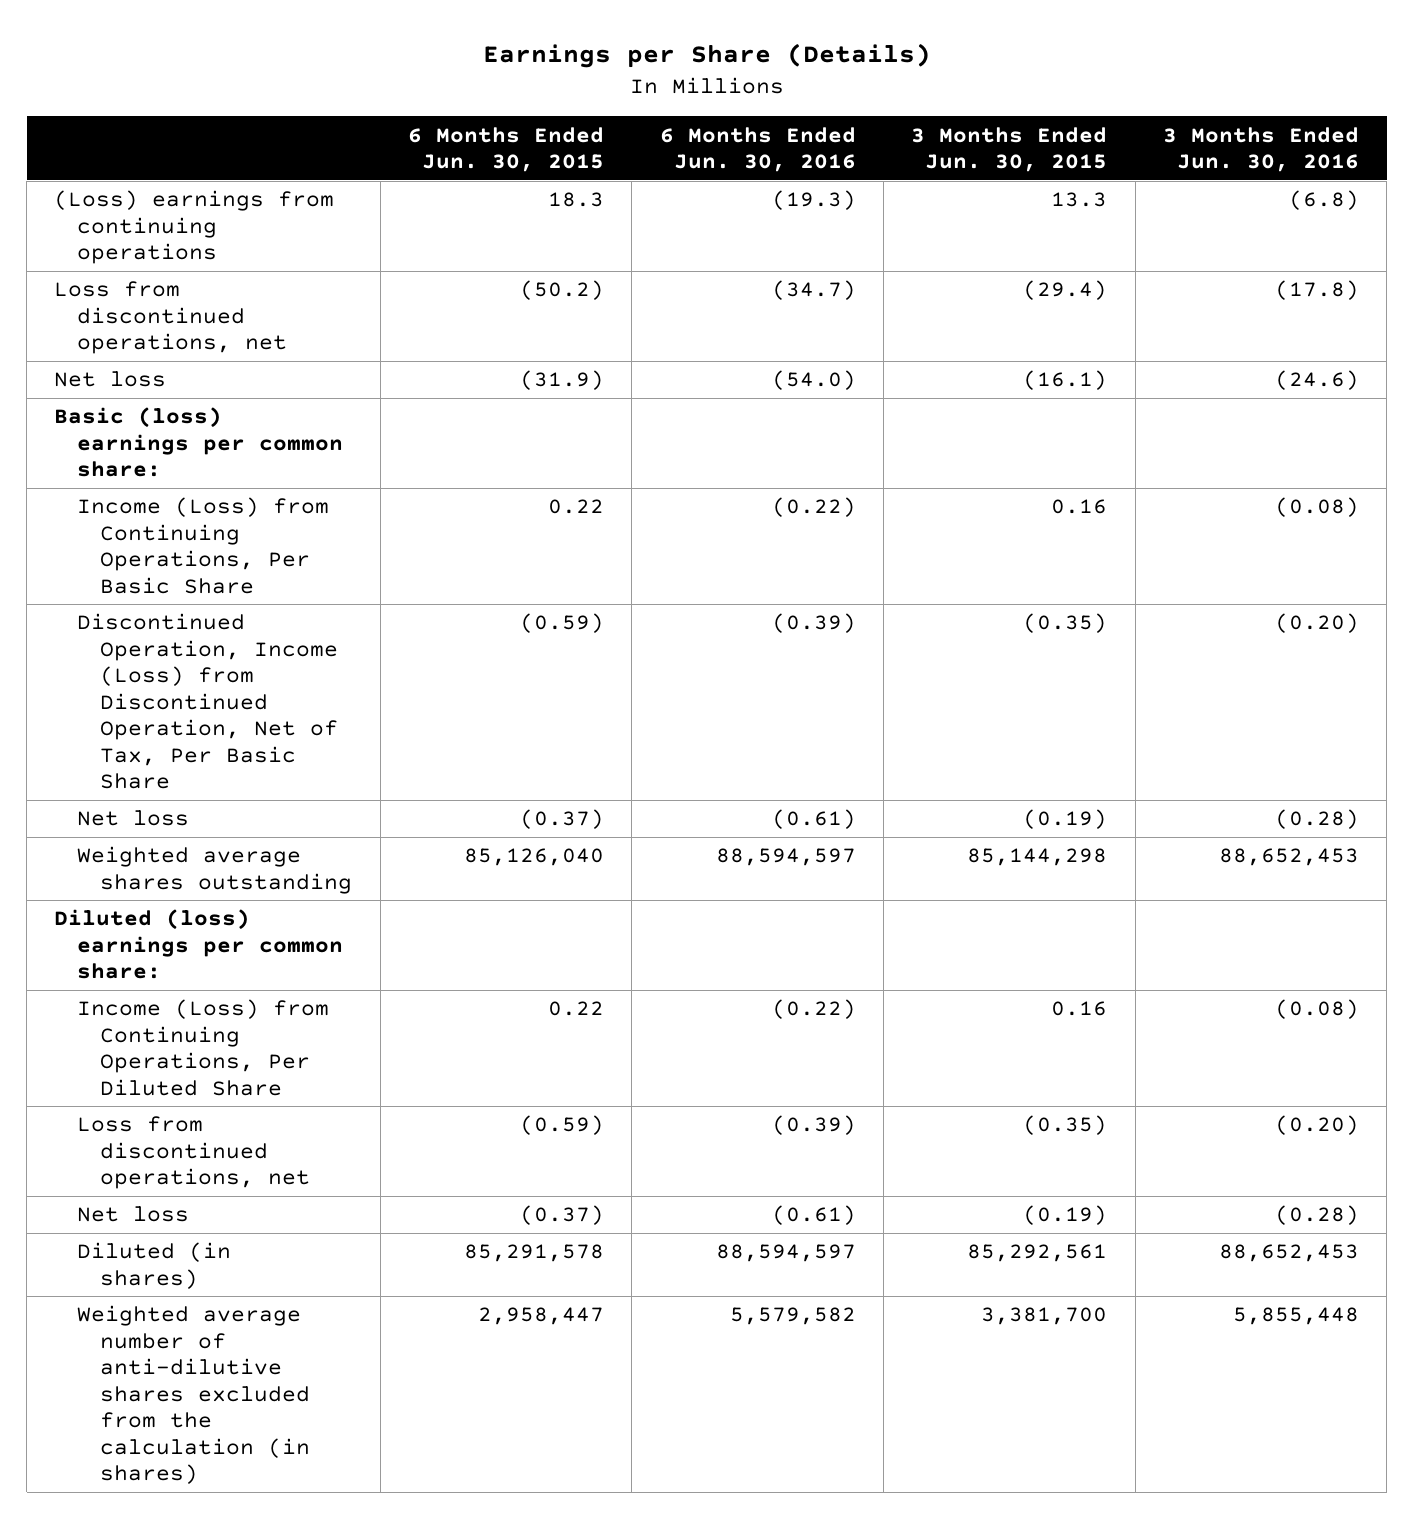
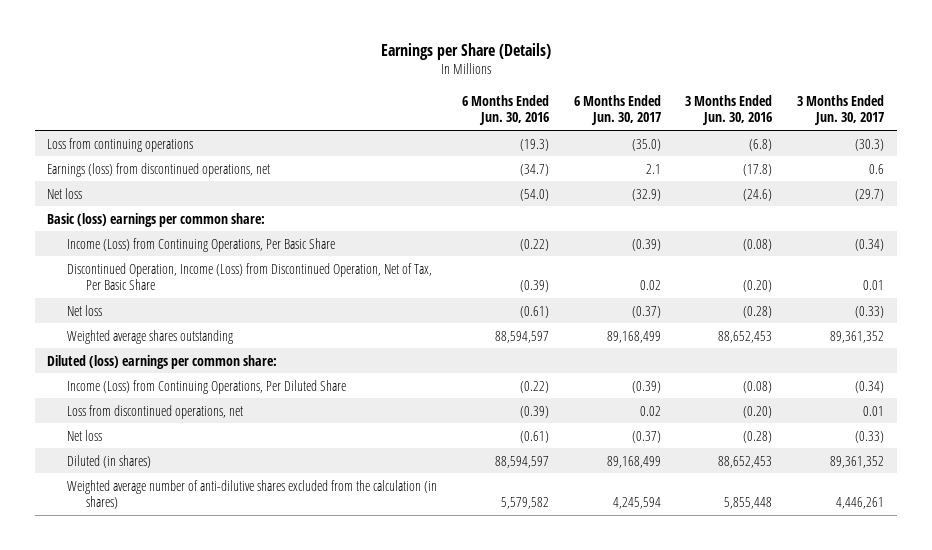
- | 6 Months Ended Jun. 30, 2015 | 6 Months Ended Jun. 30, 2016 | 3 Months Ended Jun. 30, 2015 | 3 Months Ended Jun. 30, 2016
+ | 6 Months Ended Jun. 30, 2016 | 6 Months Ended Jun. 30, 2017 | 3 Months Ended Jun. 30, 2016 | 3 Months Ended Jun. 30, 2017
- (Loss) earnings from continuing operations | 18.3 | (19.3) | 13.3 | (6.8)
- Loss from discontinued operations, net | (50.2) | (34.7) | (29.4) | (17.8)
+ Loss from continuing operations | (19.3) | (35.0) | (6.8) | (30.3)
+ Earnings (loss) from discontinued operations, net | (34.7) | 2.1 | (17.8) | 0.6

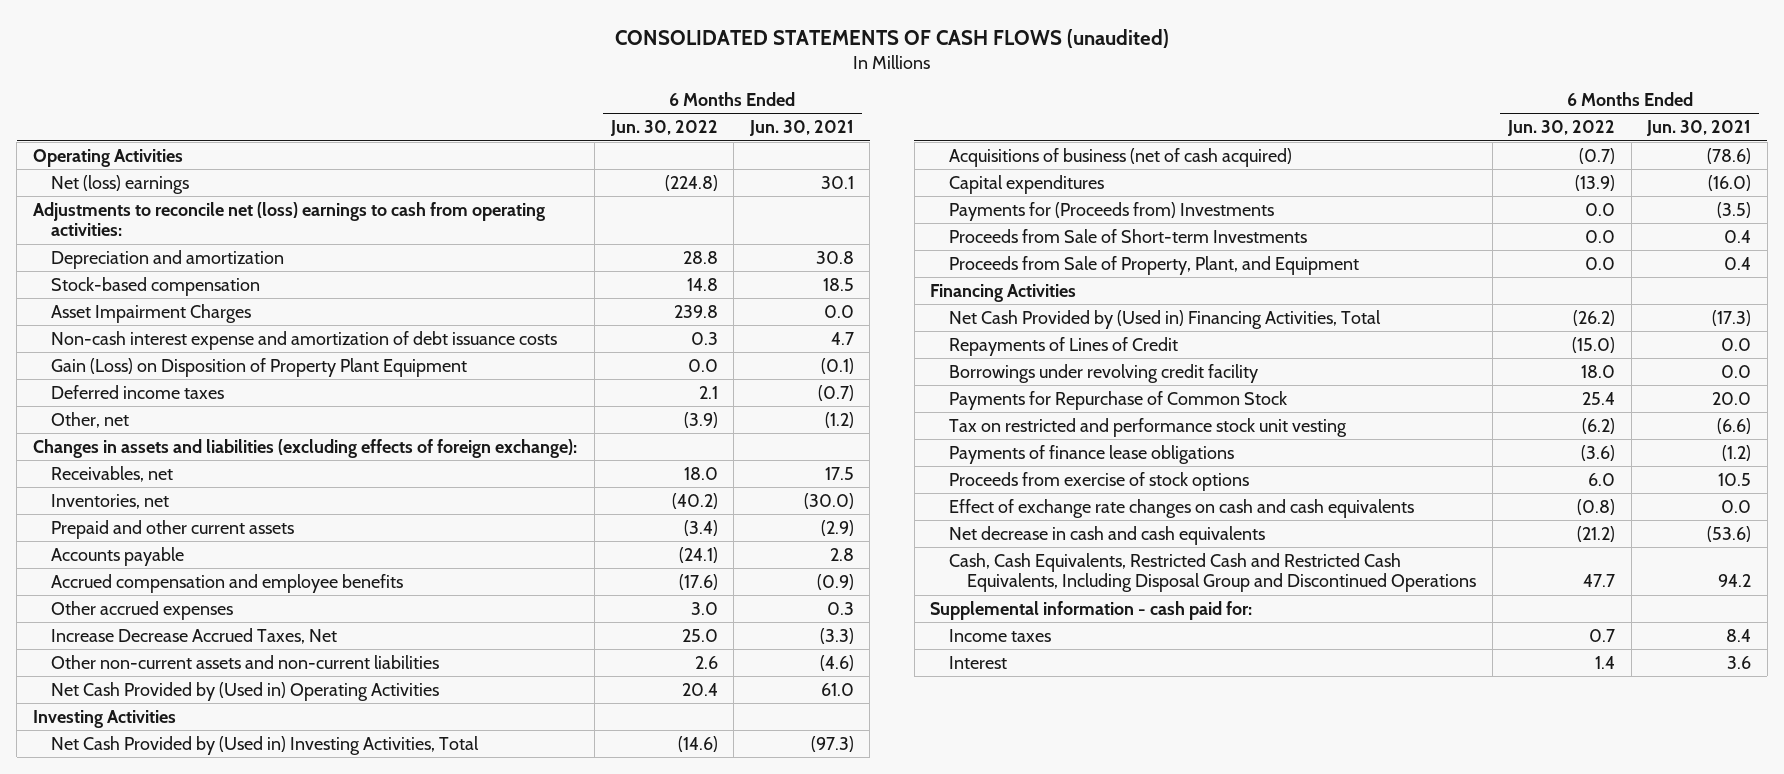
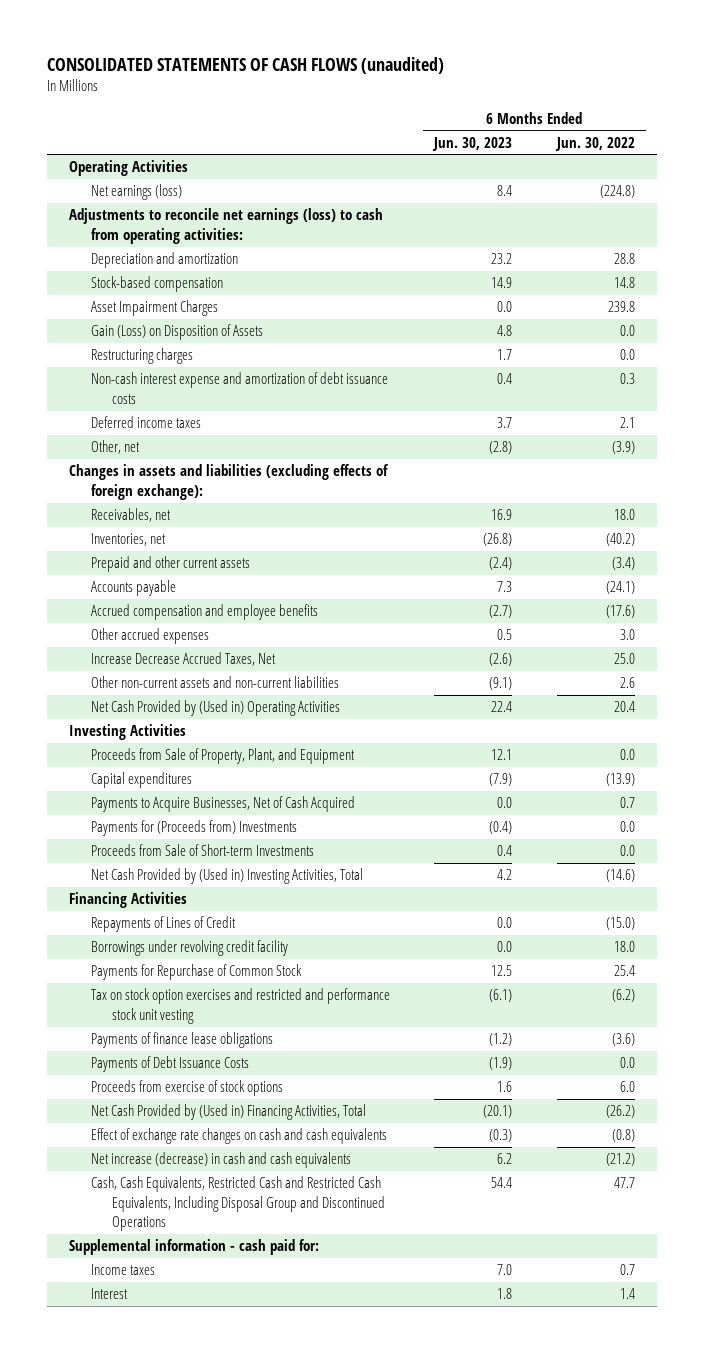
- | 6 Months Ended Jun. 30, 2022 | 6 Months Ended Jun. 30, 2021
+ | 6 Months Ended Jun. 30, 2023 | 6 Months Ended Jun. 30, 2022
- Net (loss) earnings | (224.8) | 30.1
- Adjustments to reconcile net (loss) earnings to cash from operating activities:
+ Net earnings (loss) | 8.4 | (224.8)
+ Adjustments to reconcile net earnings (loss) to cash from operating activities:
+ Gain (Loss) on Disposition of Assets | 4.8 | 0.0
+ Restructuring charges | 1.7 | 0.0
- Gain (Loss) on Disposition of Property Plant Equipment | 0.0 | (0.1)
- Acquisitions of business (net of cash acquired) | (0.7) | (78.6)
moved up: Proceeds from Sale of Property, Plant, and Equipment | 12.1 | 0.0
+ Payments to Acquire Businesses, Net of Cash Acquired | 0.0 | 0.7
moved down: Net Cash Provided by (Used in) Investing Activities, Total | 4.2 | (14.6)
- Tax on restricted and performance stock unit vesting | (6.2) | (6.6)
+ Tax on stock option exercises and restricted and performance stock unit vesting | (6.1) | (6.2)
+ Payments of Debt Issuance Costs | (1.9) | 0.0
moved down: Net Cash Provided by (Used in) Financing Activities, Total | (20.1) | (26.2)
- Net decrease in cash and cash equivalents | (21.2) | (53.6)
+ Net increase (decrease) in cash and cash equivalents | 6.2 | (21.2)

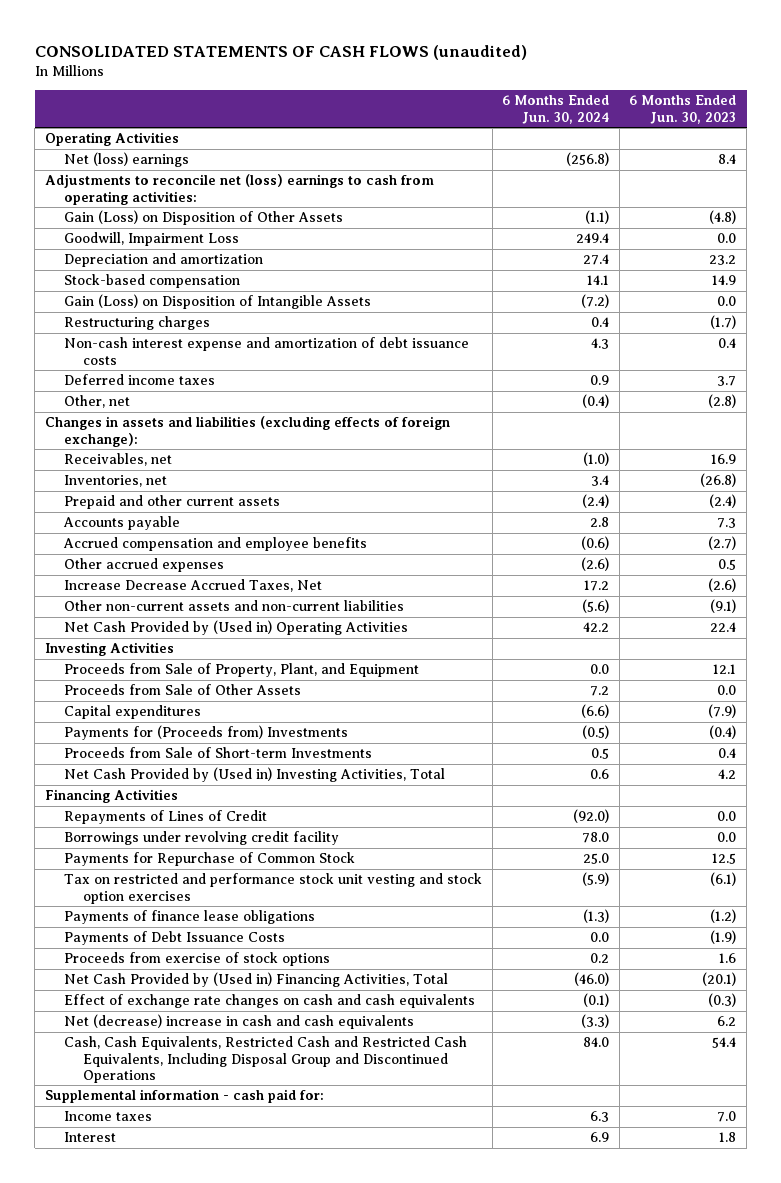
- | 6 Months Ended Jun. 30, 2023 | 6 Months Ended Jun. 30, 2022
+ | 6 Months Ended Jun. 30, 2024 | 6 Months Ended Jun. 30, 2023
- Net earnings (loss) | 8.4 | (224.8)
- Adjustments to reconcile net earnings (loss) to cash from operating activities:
+ Net (loss) earnings | (256.8) | 8.4
+ Adjustments to reconcile net (loss) earnings to cash from operating activities:
+ Gain (Loss) on Disposition of Other Assets | (1.1) | (4.8)
+ Goodwill, Impairment Loss | 249.4 | 0.0
- Asset Impairment Charges | 0.0 | 239.8
- Gain (Loss) on Disposition of Assets | 4.8 | 0.0
- Restructuring charges | 1.7 | 0.0
+ Gain (Loss) on Disposition of Intangible Assets | (7.2) | 0.0
+ Restructuring charges | 0.4 | (1.7)
+ Proceeds from Sale of Other Assets | 7.2 | 0.0
- Payments to Acquire Businesses, Net of Cash Acquired | 0.0 | 0.7
- Tax on stock option exercises and restricted and performance stock unit vesting | (6.1) | (6.2)
+ Tax on restricted and performance stock unit vesting and stock option exercises | (5.9) | (6.1)
- Net increase (decrease) in cash and cash equivalents | 6.2 | (21.2)
+ Net (decrease) increase in cash and cash equivalents | (3.3) | 6.2

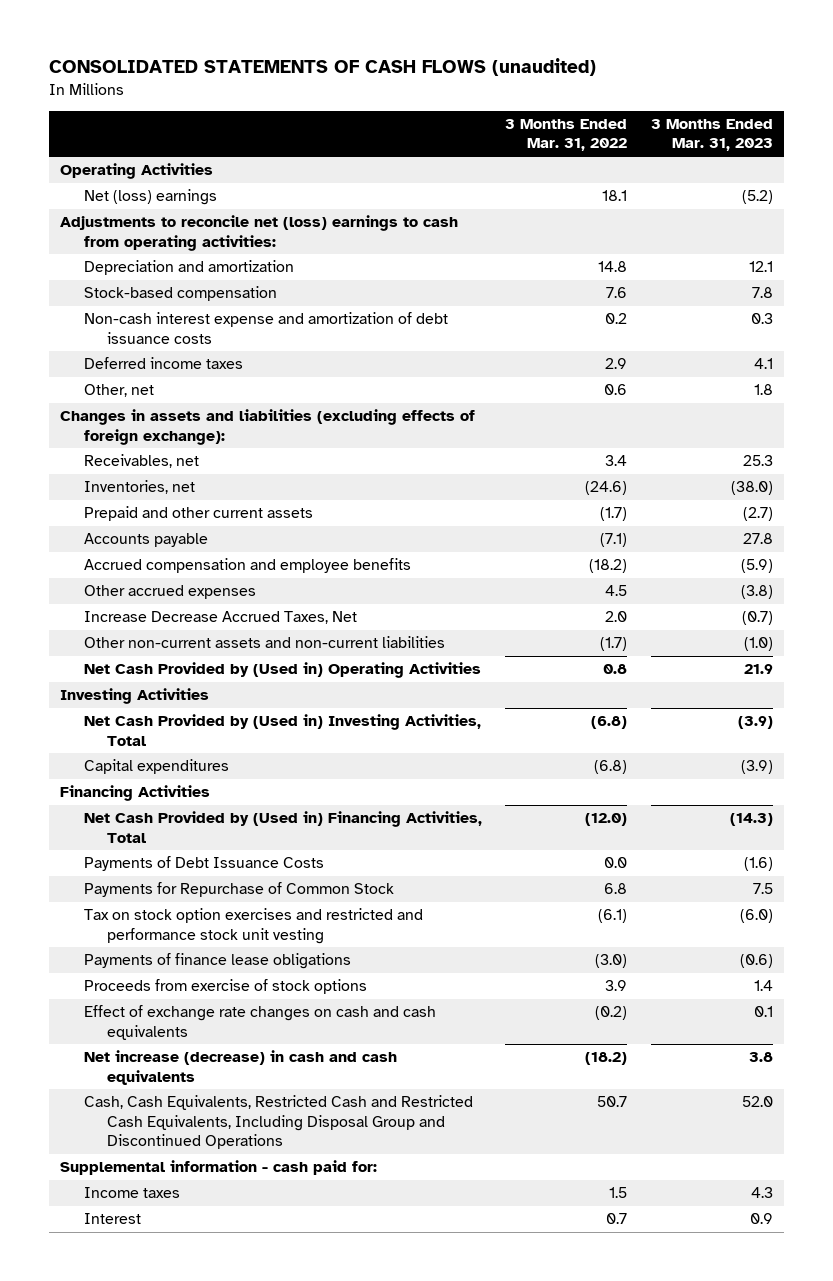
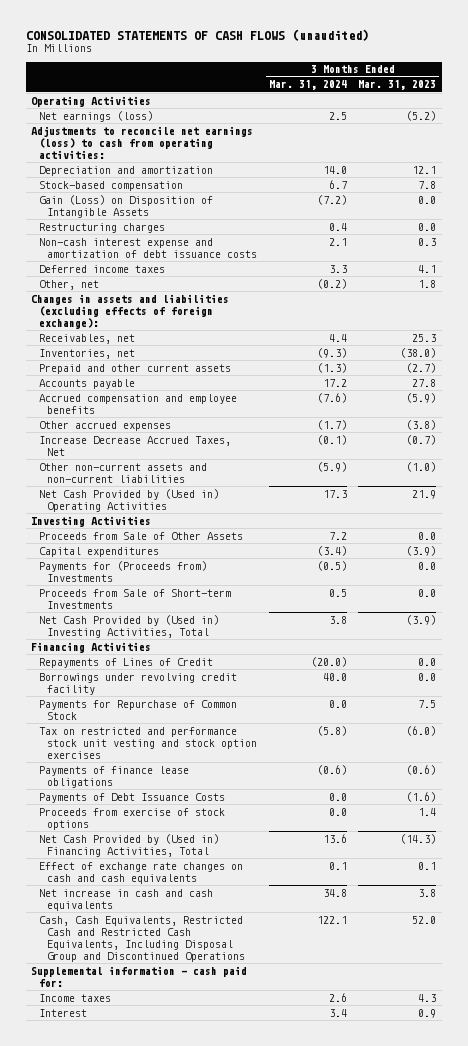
- | 3 Months Ended Mar. 31, 2022 | 3 Months Ended Mar. 31, 2023
+ | 3 Months Ended Mar. 31, 2024 | 3 Months Ended Mar. 31, 2023
- Net (loss) earnings | 18.1 | (5.2)
- Adjustments to reconcile net (loss) earnings to cash from operating activities:
+ Net earnings (loss) | 2.5 | (5.2)
+ Adjustments to reconcile net earnings (loss) to cash from operating activities:
+ Gain (Loss) on Disposition of Intangible Assets | (7.2) | 0.0
+ Restructuring charges | 0.4 | 0.0
+ Proceeds from Sale of Other Assets | 7.2 | 0.0
+ Payments for (Proceeds from) Investments | (0.5) | 0.0
+ Proceeds from Sale of Short-term Investments | 0.5 | 0.0
moved down: Net Cash Provided by (Used in) Investing Activities, Total | 3.8 | (3.9)
+ Repayments of Lines of Credit | (20.0) | 0.0
+ Borrowings under revolving credit facility | 40.0 | 0.0
- Tax on stock option exercises and restricted and performance stock unit vesting | (6.1) | (6.0)
+ Tax on restricted and performance stock unit vesting and stock option exercises | (5.8) | (6.0)
moved down: Payments of Debt Issuance Costs | 0.0 | (1.6)
moved down: Net Cash Provided by (Used in) Financing Activities, Total | 13.6 | (14.3)
- Net increase (decrease) in cash and cash equivalents | (18.2) | 3.8
+ Net increase in cash and cash equivalents | 34.8 | 3.8

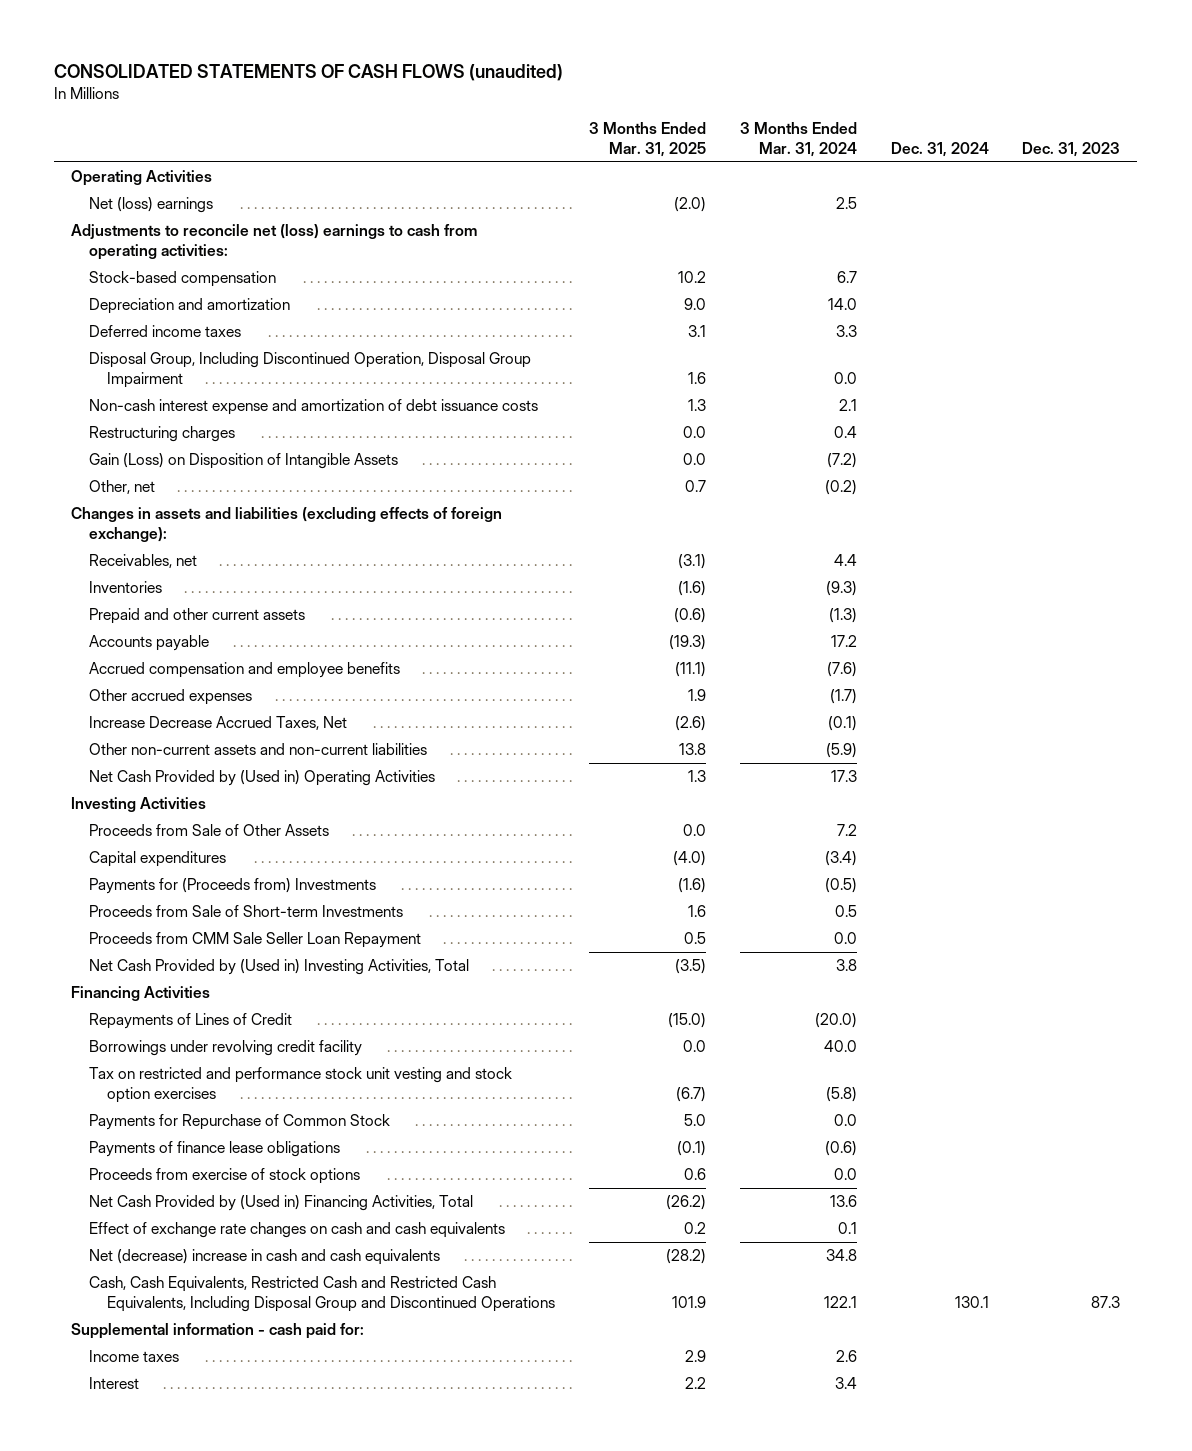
- | 3 Months Ended Mar. 31, 2024 | 3 Months Ended Mar. 31, 2023
+ | 3 Months Ended Mar. 31, 2025 | 3 Months Ended Mar. 31, 2024 | Dec. 31, 2024 | Dec. 31, 2023
- Net earnings (loss) | 2.5 | (5.2)
- Adjustments to reconcile net earnings (loss) to cash from operating activities:
+ Net (loss) earnings | (2.0) | 2.5 | |
+ Adjustments to reconcile net (loss) earnings to cash from operating activities:
moved down: Depreciation and amortization | 9.0 | 14.0 | |
+ Disposal Group, Including Discontinued Operation, Disposal Group Impairment | 1.6 | 0.0 | |
moved down: Non-cash interest expense and amortization of debt issuance costs | 1.3 | 2.1 | |
moved down: Restructuring charges | 0.0 | 0.4 | |
moved down: Gain (Loss) on Disposition of Intangible Assets | 0.0 | (7.2) | |
- Inventories, net | (9.3) | (38.0)
+ Inventories | (1.6) | (9.3) | |
+ Proceeds from CMM Sale Seller Loan Repayment | 0.5 | 0.0 | |
moved down: Payments for Repurchase of Common Stock | 5.0 | 0.0 | |
- Payments of Debt Issuance Costs | 0.0 | (1.6)
- Net increase in cash and cash equivalents | 34.8 | 3.8
+ Net (decrease) increase in cash and cash equivalents | (28.2) | 34.8 | |

